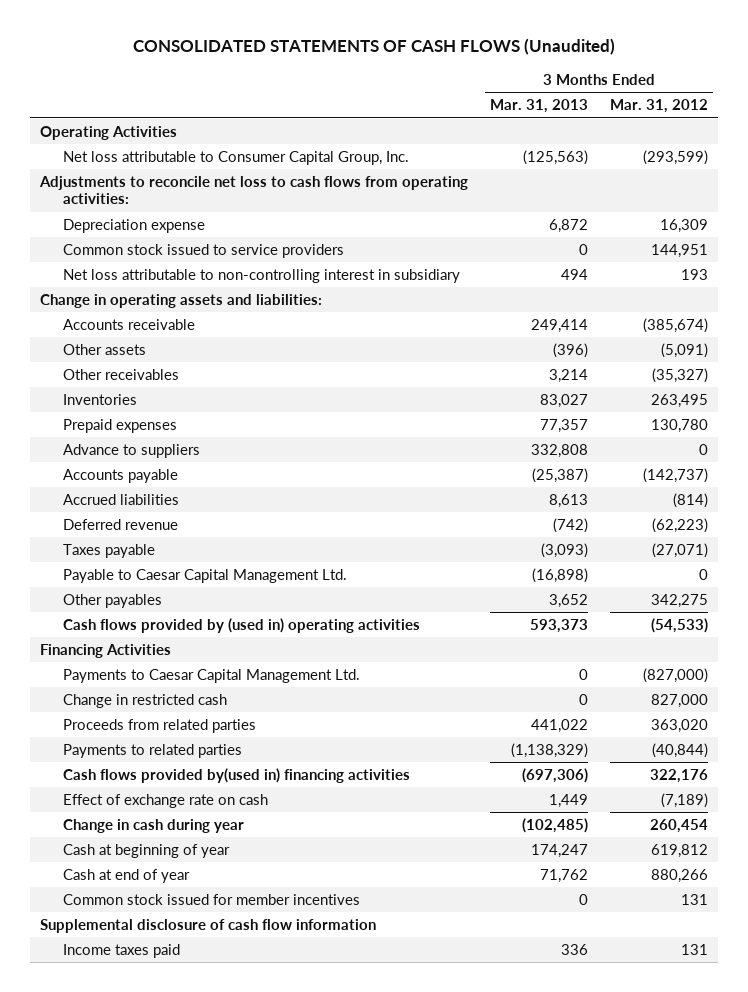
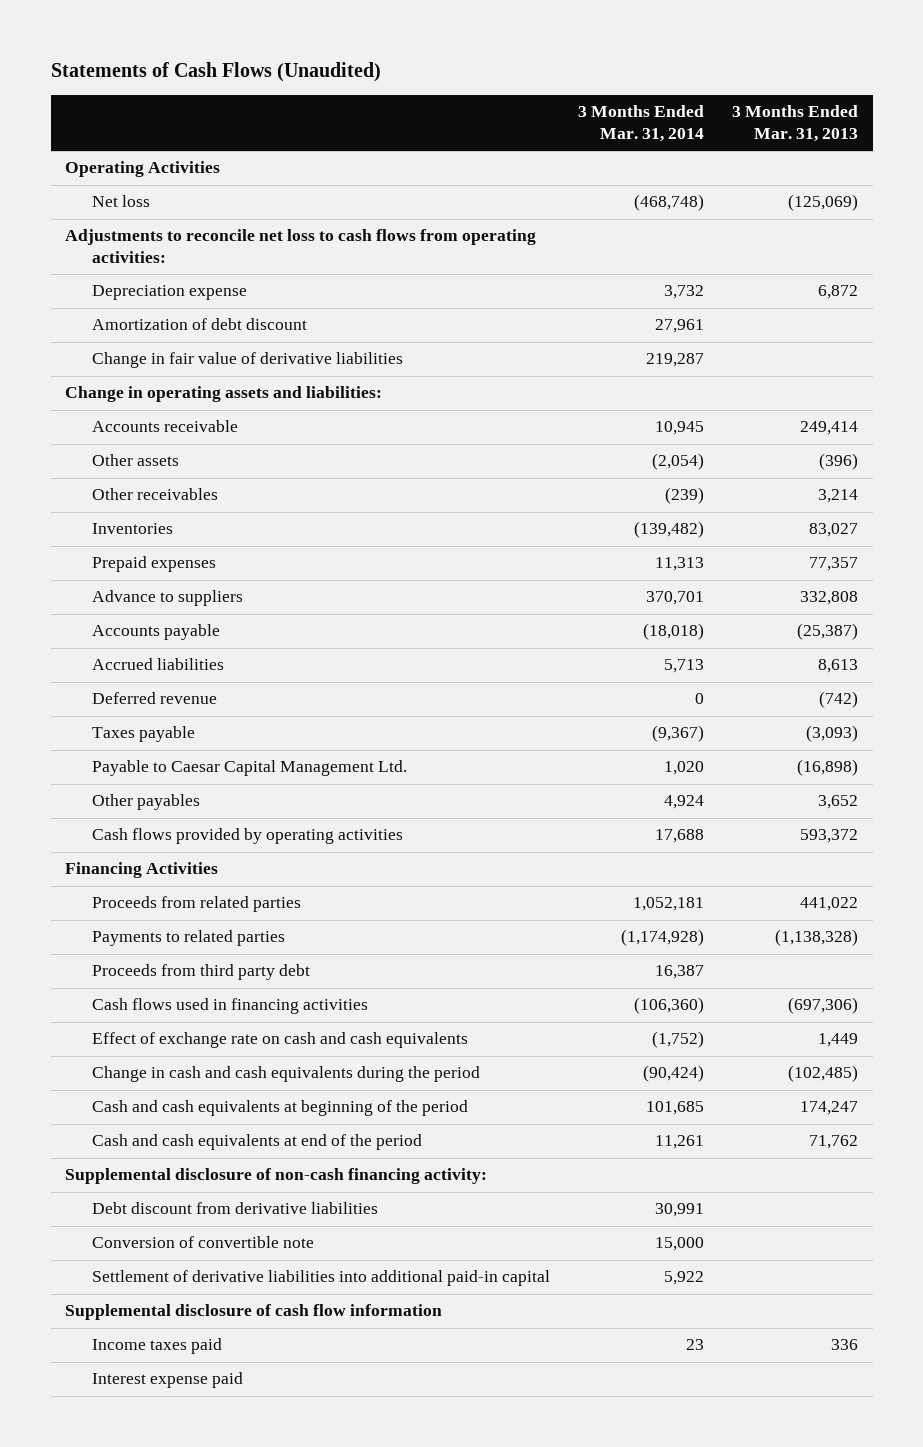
- CONSOLIDATED STATEMENTS OF CASH FLOWS (Unaudited)
+ Statements of Cash Flows (Unaudited)
- | 3 Months Ended Mar. 31, 2013 | 3 Months Ended Mar. 31, 2012
+ | 3 Months Ended Mar. 31, 2014 | 3 Months Ended Mar. 31, 2013
- Net loss attributable to Consumer Capital Group, Inc. | (125,563) | (293,599)
+ Net loss | (468,748) | (125,069)
- Common stock issued to service providers | 0 | 144,951
- Net loss attributable to non-controlling interest in subsidiary | 494 | 193
+ Amortization of debt discount | 27,961 |
+ Change in fair value of derivative liabilities | 219,287 |
- Cash flows provided by (used in) operating activities | 593,373 | (54,533)
+ Cash flows provided by operating activities | 17,688 | 593,372
- Payments to Caesar Capital Management Ltd. | 0 | (827,000)
- Change in restricted cash | 0 | 827,000
- Payments to related parties | (1,138,329) | (40,844)
- Cash flows provided by(used in) financing activities | (697,306) | 322,176
- Effect of exchange rate on cash | 1,449 | (7,189)
- Change in cash during year | (102,485) | 260,454
- Cash at beginning of year | 174,247 | 619,812
- Cash at end of year | 71,762 | 880,266
- Common stock issued for member incentives | 0 | 131
+ Payments to related parties | (1,174,928) | (1,138,328)
+ Proceeds from third party debt | 16,387 |
+ Cash flows used in financing activities | (106,360) | (697,306)
+ Effect of exchange rate on cash and cash equivalents | (1,752) | 1,449
+ Change in cash and cash equivalents during the period | (90,424) | (102,485)
+ Cash and cash equivalents at beginning of the period | 101,685 | 174,247
+ Cash and cash equivalents at end of the period | 11,261 | 71,762
+ Supplemental disclosure of non-cash financing activity:
+ Debt discount from derivative liabilities | 30,991 |
+ Conversion of convertible note | 15,000 |
+ Settlement of derivative liabilities into additional paid-in capital | 5,922 |
+ Interest expense paid

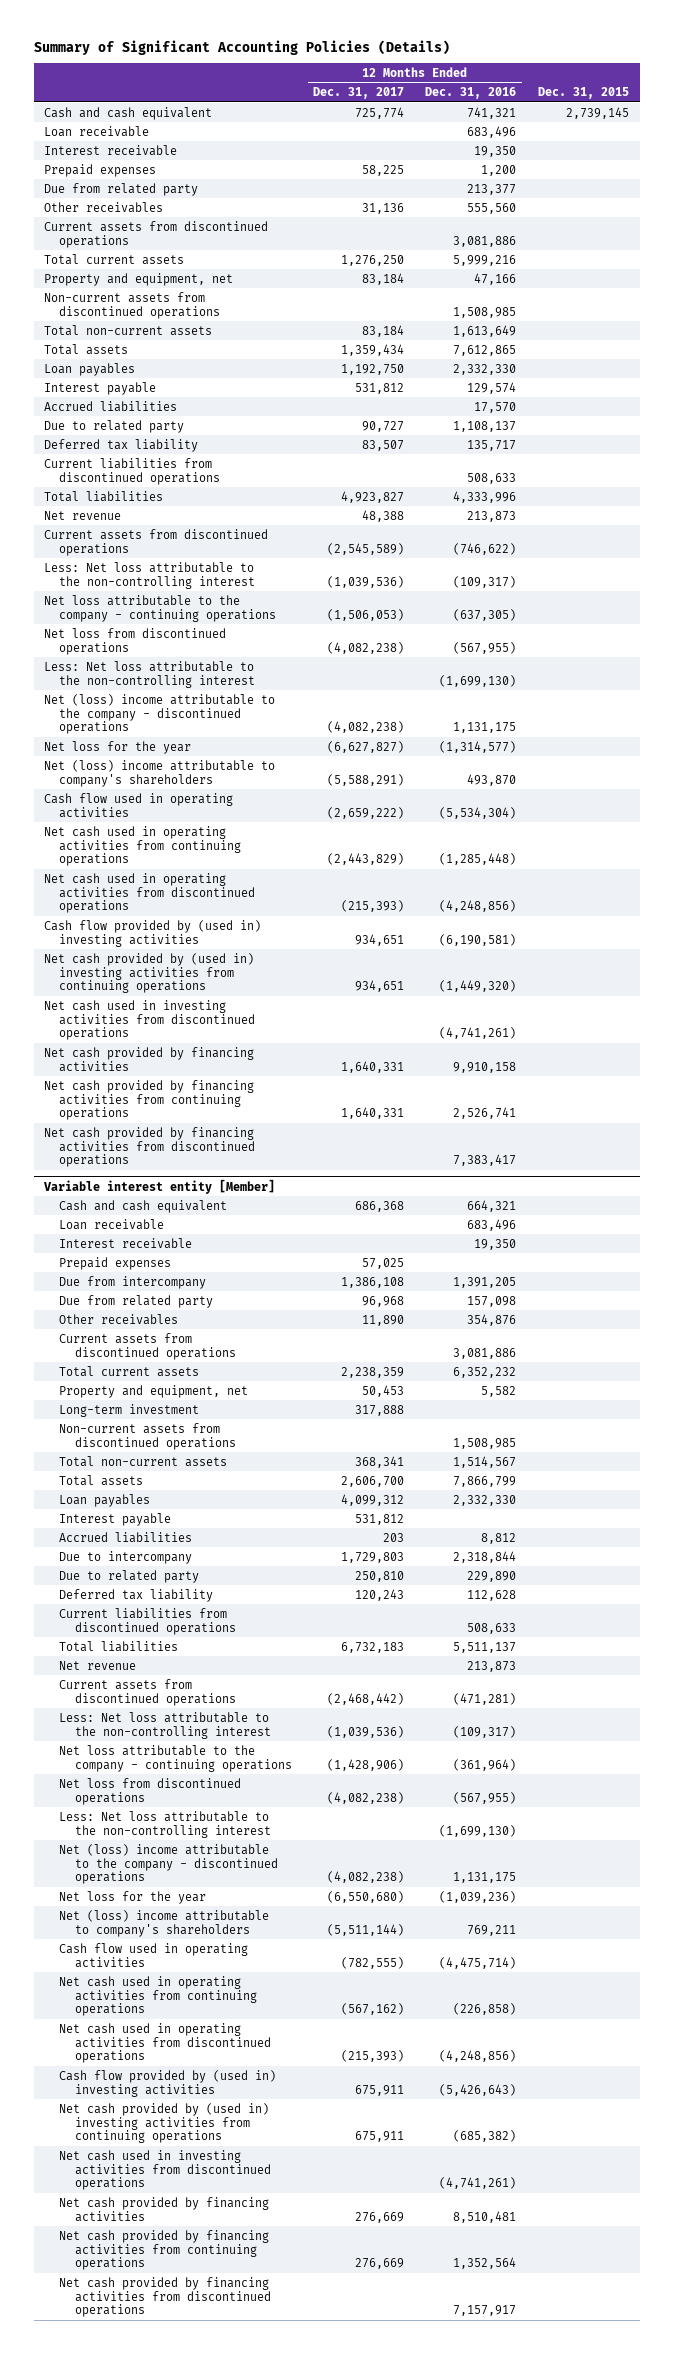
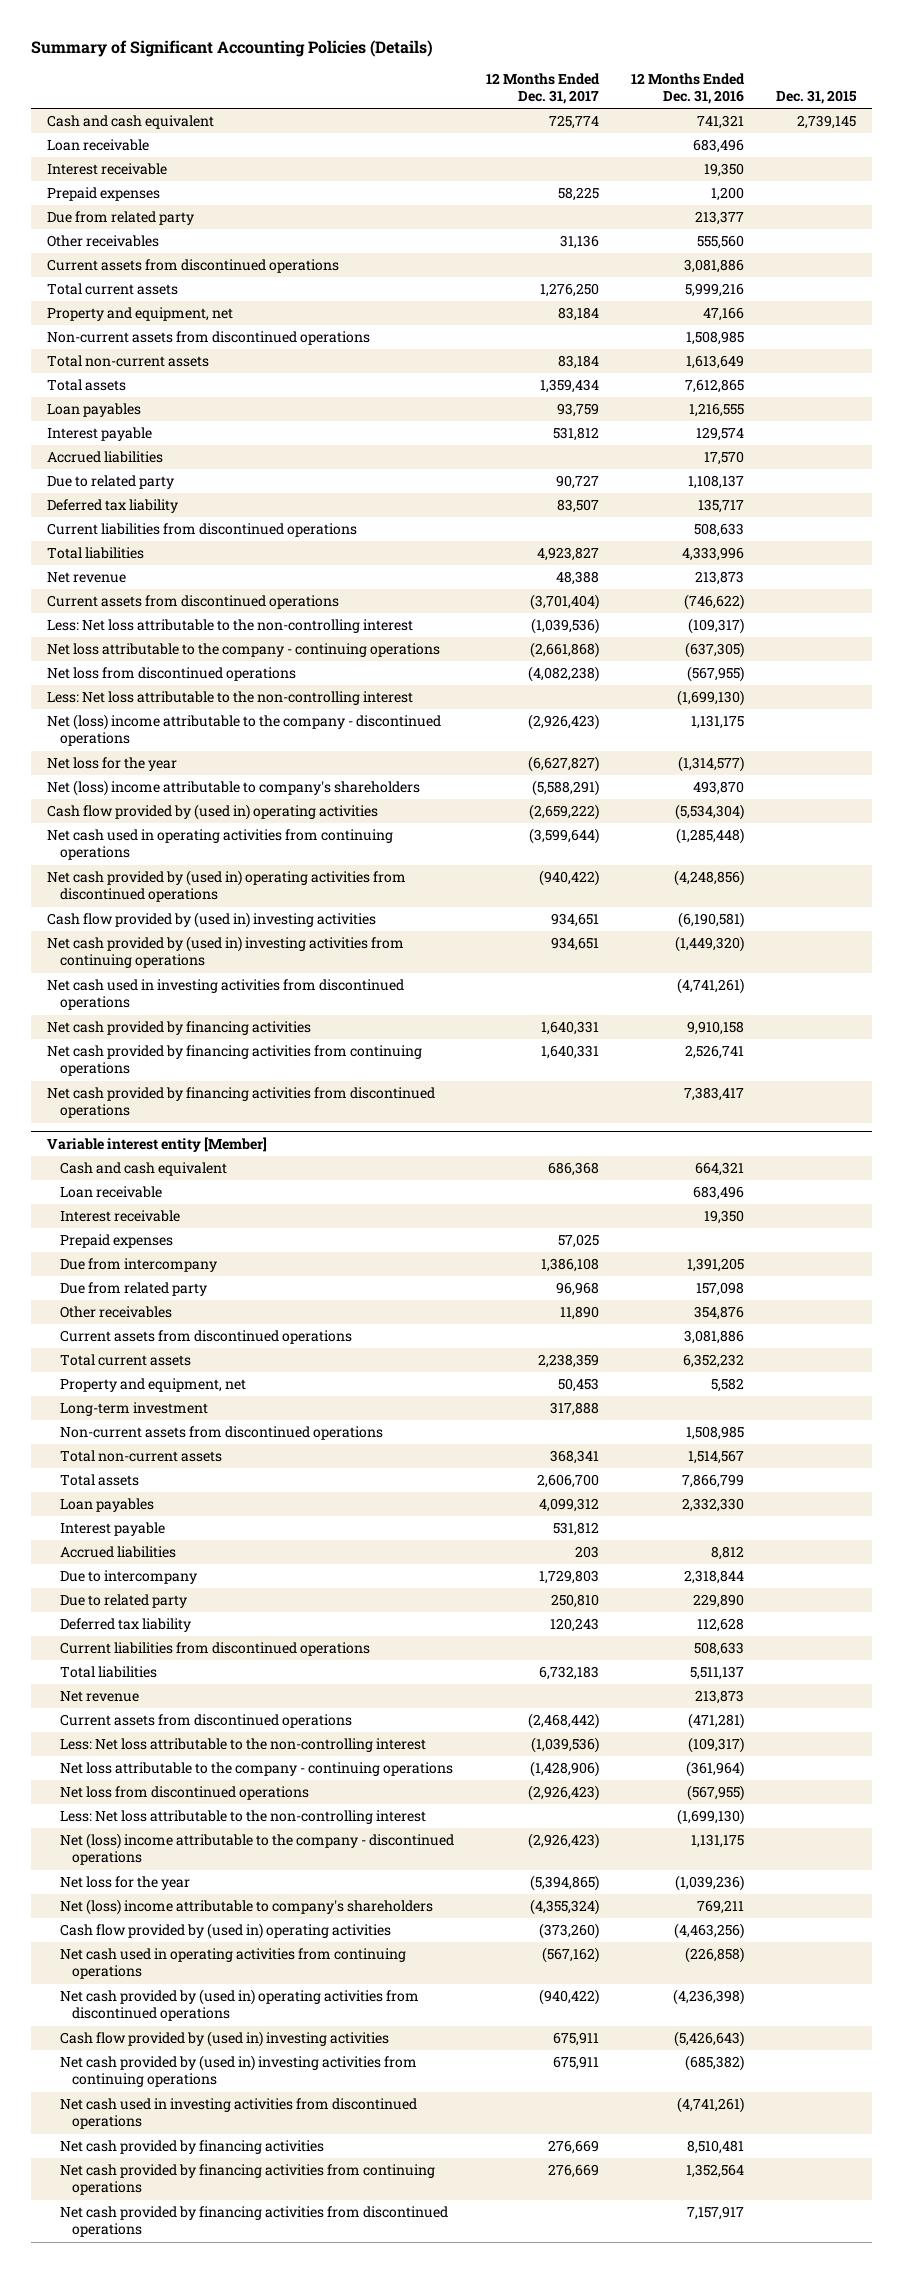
- Loan payables | 1,192,750 | 2,332,330 |
+ Loan payables | 93,759 | 1,216,555 |
- Current assets from discontinued operations | (2,545,589) | (746,622) |
+ Current assets from discontinued operations | (3,701,404) | (746,622) |
- Net loss attributable to the company - continuing operations | (1,506,053) | (637,305) |
+ Net loss attributable to the company - continuing operations | (2,661,868) | (637,305) |
- Net (loss) income attributable to the company - discontinued operations | (4,082,238) | 1,131,175 |
+ Net (loss) income attributable to the company - discontinued operations | (2,926,423) | 1,131,175 |
- Cash flow used in operating activities | (2,659,222) | (5,534,304) |
- Net cash used in operating activities from continuing operations | (2,443,829) | (1,285,448) |
- Net cash used in operating activities from discontinued operations | (215,393) | (4,248,856) |
+ Cash flow provided by (used in) operating activities | (2,659,222) | (5,534,304) |
+ Net cash used in operating activities from continuing operations | (3,599,644) | (1,285,448) |
+ Net cash provided by (used in) operating activities from discontinued operations | (940,422) | (4,248,856) |
@ Variable interest entity [Member]
- Net loss from discontinued operations | (4,082,238) | (567,955) |
+ Net loss from discontinued operations | (2,926,423) | (567,955) |
- Net (loss) income attributable to the company - discontinued operations | (4,082,238) | 1,131,175 |
- Net loss for the year | (6,550,680) | (1,039,236) |
- Net (loss) income attributable to company's shareholders | (5,511,144) | 769,211 |
- Cash flow used in operating activities | (782,555) | (4,475,714) |
+ Net (loss) income attributable to the company - discontinued operations | (2,926,423) | 1,131,175 |
+ Net loss for the year | (5,394,865) | (1,039,236) |
+ Net (loss) income attributable to company's shareholders | (4,355,324) | 769,211 |
+ Cash flow provided by (used in) operating activities | (373,260) | (4,463,256) |
- Net cash used in operating activities from discontinued operations | (215,393) | (4,248,856) |
+ Net cash provided by (used in) operating activities from discontinued operations | (940,422) | (4,236,398) |

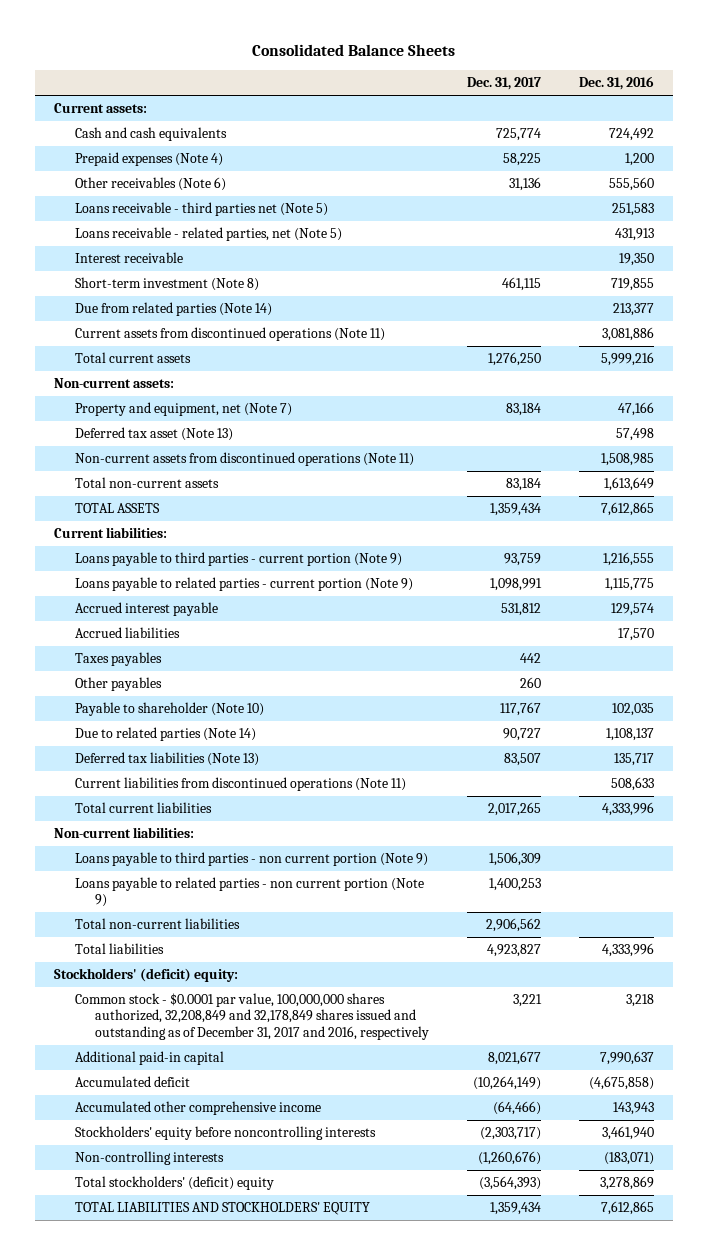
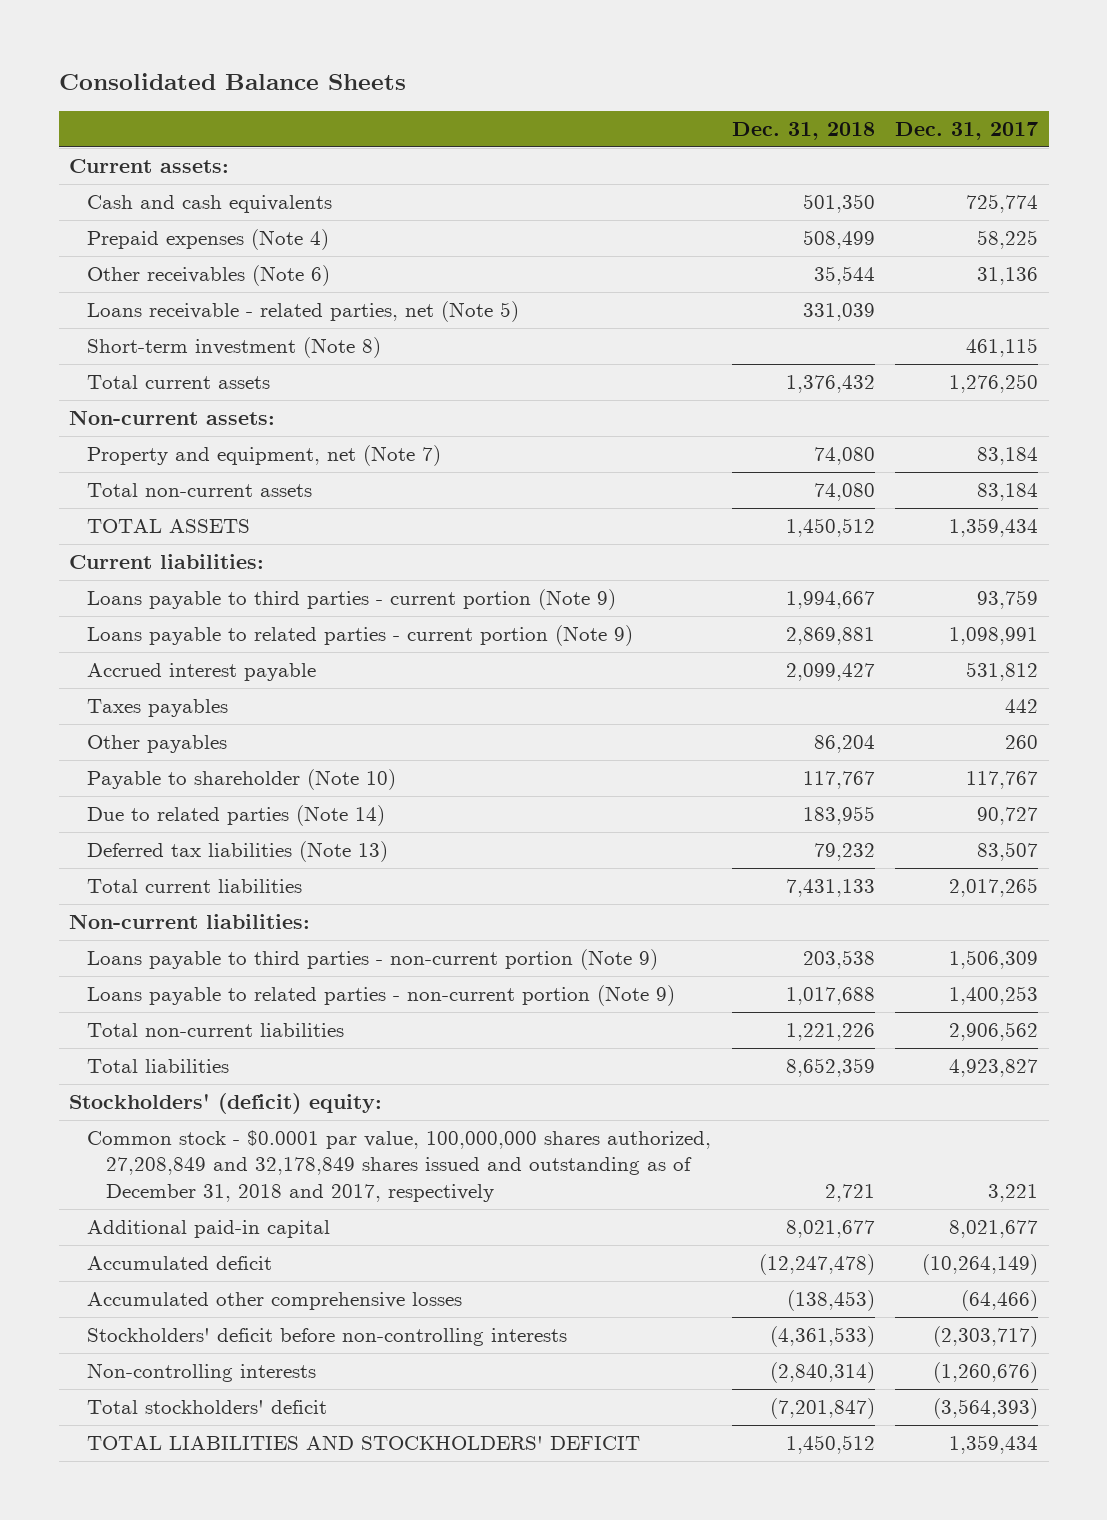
- | Dec. 31, 2017 | Dec. 31, 2016
+ | Dec. 31, 2018 | Dec. 31, 2017
- Loans receivable - third parties net (Note 5) | | 251,583
- Interest receivable | | 19,350
- Due from related parties (Note 14) | | 213,377
- Current assets from discontinued operations (Note 11) | | 3,081,886
- Deferred tax asset (Note 13) | | 57,498
- Non-current assets from discontinued operations (Note 11) | | 1,508,985
- Accrued liabilities | | 17,570
- Current liabilities from discontinued operations (Note 11) | | 508,633
- Loans payable to third parties - non current portion (Note 9) | 1,506,309 |
- Loans payable to related parties - non current portion (Note 9) | 1,400,253 |
+ Loans payable to third parties - non-current portion (Note 9) | 203,538 | 1,506,309
+ Loans payable to related parties - non-current portion (Note 9) | 1,017,688 | 1,400,253
- Common stock - $0.0001 par value, 100,000,000 shares authorized, 32,208,849 and 32,178,849 shares issued and outstanding as of December 31, 2017 and 2016, respectively | 3,221 | 3,218
+ Common stock - $0.0001 par value, 100,000,000 shares authorized, 27,208,849 and 32,178,849 shares issued and outstanding as of December 31, 2018 and 2017, respectively | 2,721 | 3,221
- Accumulated other comprehensive income | (64,466) | 143,943
- Stockholders' equity before noncontrolling interests | (2,303,717) | 3,461,940
+ Accumulated other comprehensive losses | (138,453) | (64,466)
+ Stockholders' deficit before non-controlling interests | (4,361,533) | (2,303,717)
- Total stockholders' (deficit) equity | (3,564,393) | 3,278,869
- TOTAL LIABILITIES AND STOCKHOLDERS' EQUITY | 1,359,434 | 7,612,865
+ Total stockholders' deficit | (7,201,847) | (3,564,393)
+ TOTAL LIABILITIES AND STOCKHOLDERS' DEFICIT | 1,450,512 | 1,359,434

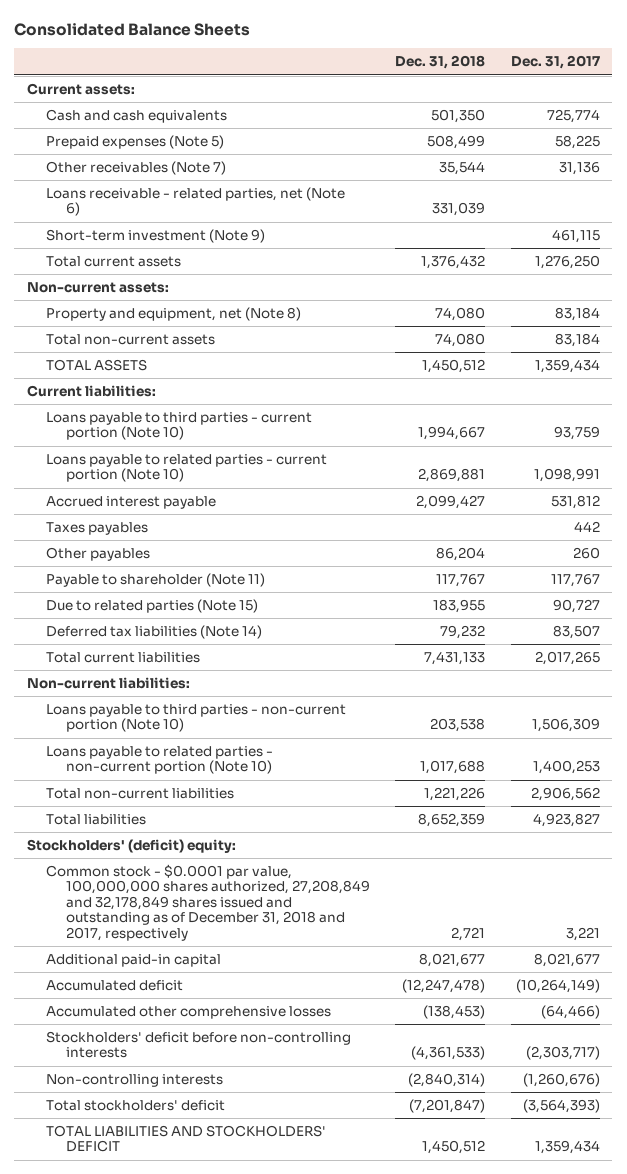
- Prepaid expenses (Note 4) | 508,499 | 58,225
- Other receivables (Note 6) | 35,544 | 31,136
- Loans receivable - related parties, net (Note 5) | 331,039 |
- Short-term investment (Note 8) | | 461,115
+ Prepaid expenses (Note 5) | 508,499 | 58,225
+ Other receivables (Note 7) | 35,544 | 31,136
+ Loans receivable - related parties, net (Note 6) | 331,039 |
+ Short-term investment (Note 9) | | 461,115
- Property and equipment, net (Note 7) | 74,080 | 83,184
+ Property and equipment, net (Note 8) | 74,080 | 83,184
- Loans payable to third parties - current portion (Note 9) | 1,994,667 | 93,759
- Loans payable to related parties - current portion (Note 9) | 2,869,881 | 1,098,991
+ Loans payable to third parties - current portion (Note 10) | 1,994,667 | 93,759
+ Loans payable to related parties - current portion (Note 10) | 2,869,881 | 1,098,991
- Payable to shareholder (Note 10) | 117,767 | 117,767
- Due to related parties (Note 14) | 183,955 | 90,727
- Deferred tax liabilities (Note 13) | 79,232 | 83,507
+ Payable to shareholder (Note 11) | 117,767 | 117,767
+ Due to related parties (Note 15) | 183,955 | 90,727
+ Deferred tax liabilities (Note 14) | 79,232 | 83,507
- Loans payable to third parties - non-current portion (Note 9) | 203,538 | 1,506,309
- Loans payable to related parties - non-current portion (Note 9) | 1,017,688 | 1,400,253
+ Loans payable to third parties - non-current portion (Note 10) | 203,538 | 1,506,309
+ Loans payable to related parties - non-current portion (Note 10) | 1,017,688 | 1,400,253

